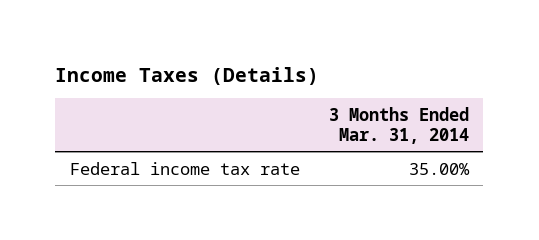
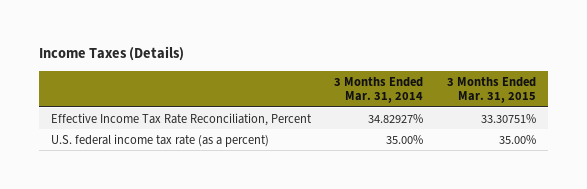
- | 3 Months Ended Mar. 31, 2014
+ | 3 Months Ended Mar. 31, 2014 | 3 Months Ended Mar. 31, 2015
- Federal income tax rate | 35.00%
+ Effective Income Tax Rate Reconciliation, Percent | 34.82927% | 33.30751%
+ U.S. federal income tax rate (as a percent) | 35.00% | 35.00%

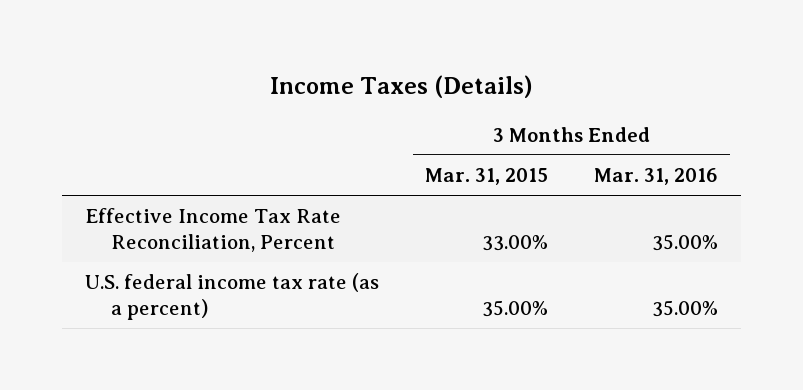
- | 3 Months Ended Mar. 31, 2014 | 3 Months Ended Mar. 31, 2015
+ | 3 Months Ended Mar. 31, 2015 | 3 Months Ended Mar. 31, 2016
- Effective Income Tax Rate Reconciliation, Percent | 34.82927% | 33.30751%
+ Effective Income Tax Rate Reconciliation, Percent | 33.00% | 35.00%

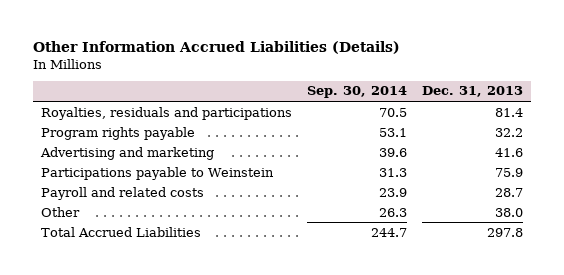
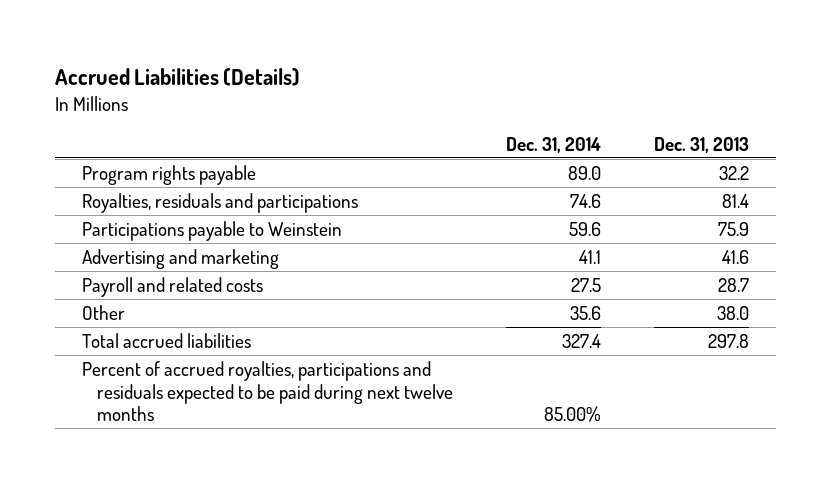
- Other Information Accrued Liabilities (Details)
+ Accrued Liabilities (Details)
- | Sep. 30, 2014 | Dec. 31, 2013
+ | Dec. 31, 2014 | Dec. 31, 2013
moved down: Royalties, residuals and participations | 74.6 | 81.4
moved down: Advertising and marketing | 41.1 | 41.6
- Total Accrued Liabilities | 244.7 | 297.8
+ Total accrued liabilities | 327.4 | 297.8
+ Percent of accrued royalties, participations and residuals expected to be paid during next twelve months | 85.00% |

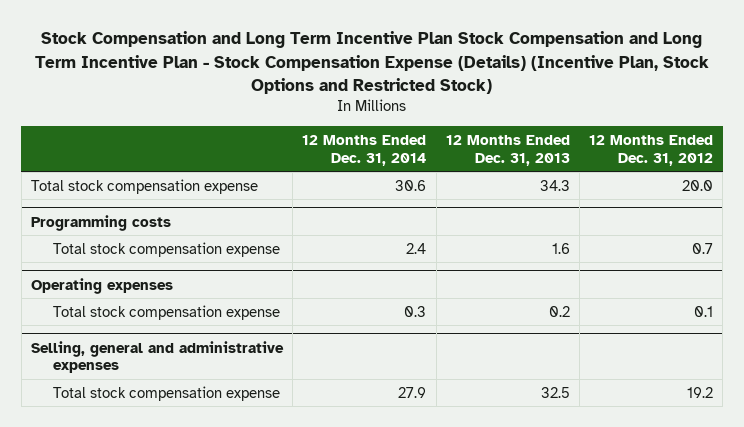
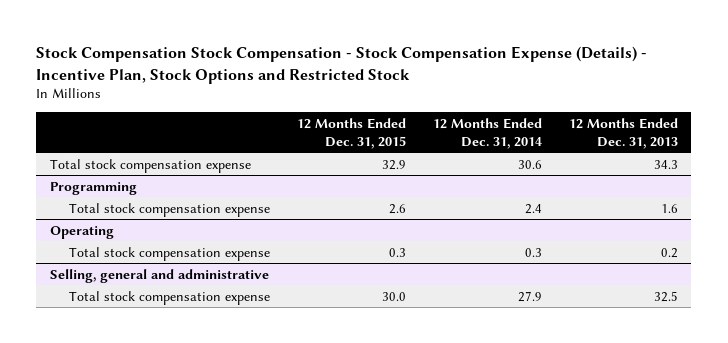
- Stock Compensation and Long Term Incentive Plan Stock Compensation and Long Term Incentive Plan - Stock Compensation Expense (Details) (Incentive Plan, Stock Options and Restricted Stock)
+ Stock Compensation Stock Compensation - Stock Compensation Expense (Details) - Incentive Plan, Stock Options and Restricted Stock
- | 12 Months Ended Dec. 31, 2014 | 12 Months Ended Dec. 31, 2013 | 12 Months Ended Dec. 31, 2012
+ | 12 Months Ended Dec. 31, 2015 | 12 Months Ended Dec. 31, 2014 | 12 Months Ended Dec. 31, 2013
- Programming costs
+ Programming
- Operating expenses
+ Operating
- Selling, general and administrative expenses
+ Selling, general and administrative

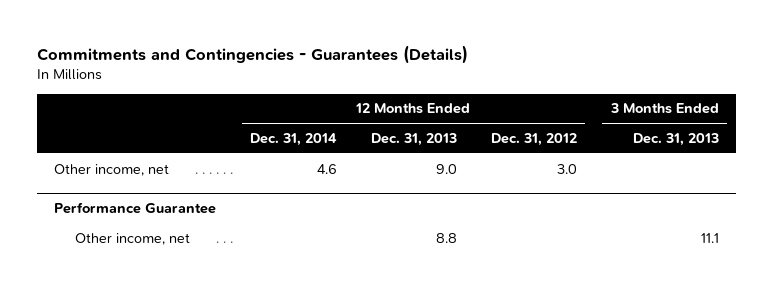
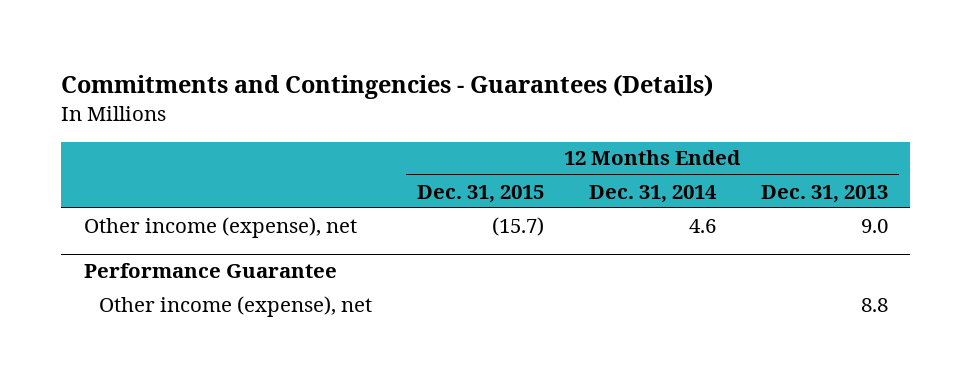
- | 12 Months Ended Dec. 31, 2014 | 12 Months Ended Dec. 31, 2013 | 12 Months Ended Dec. 31, 2012 | 3 Months Ended Dec. 31, 2013
+ | 12 Months Ended Dec. 31, 2015 | 12 Months Ended Dec. 31, 2014 | 12 Months Ended Dec. 31, 2013
- Other income, net | 4.6 | 9.0 | 3.0 |
+ Other income (expense), net | (15.7) | 4.6 | 9.0
@ Performance Guarantee
- Other income, net | | 8.8 | | 11.1
+ Other income (expense), net | | | 8.8

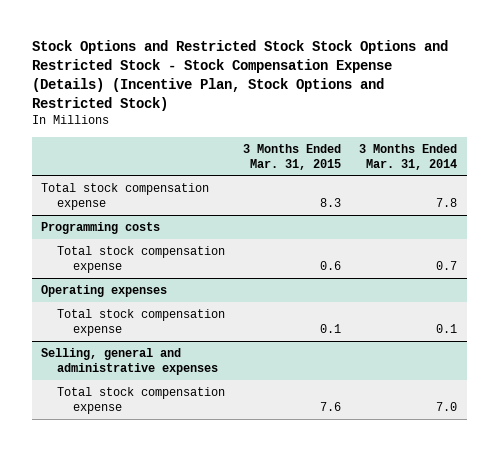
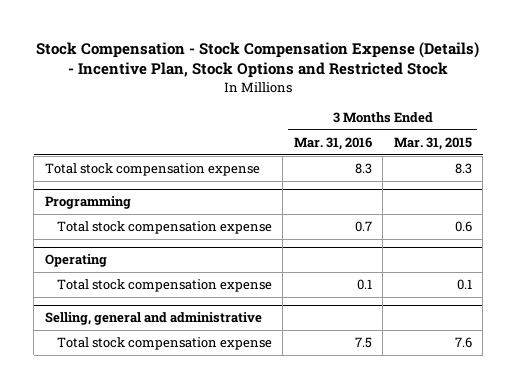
- Stock Options and Restricted Stock Stock Options and Restricted Stock - Stock Compensation Expense (Details) (Incentive Plan, Stock Options and Restricted Stock)
+ Stock Compensation - Stock Compensation Expense (Details) - Incentive Plan, Stock Options and Restricted Stock
- | 3 Months Ended Mar. 31, 2015 | 3 Months Ended Mar. 31, 2014
+ | 3 Months Ended Mar. 31, 2016 | 3 Months Ended Mar. 31, 2015
- Programming costs
+ Programming
- Operating expenses
+ Operating
- Selling, general and administrative expenses
+ Selling, general and administrative

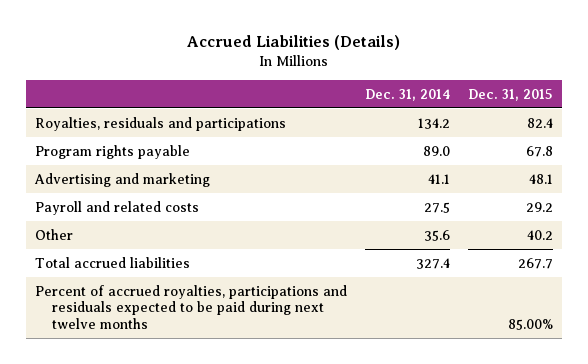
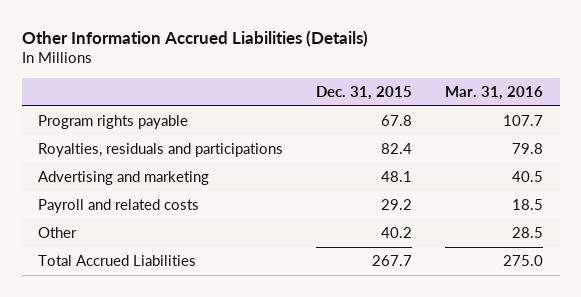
- Accrued Liabilities (Details)
+ Other Information Accrued Liabilities (Details)
- | Dec. 31, 2014 | Dec. 31, 2015
+ | Dec. 31, 2015 | Mar. 31, 2016
moved down: Royalties, residuals and participations | 82.4 | 79.8
- Total accrued liabilities | 327.4 | 267.7
- Percent of accrued royalties, participations and residuals expected to be paid during next twelve months | | 85.00%
+ Total Accrued Liabilities | 267.7 | 275.0

